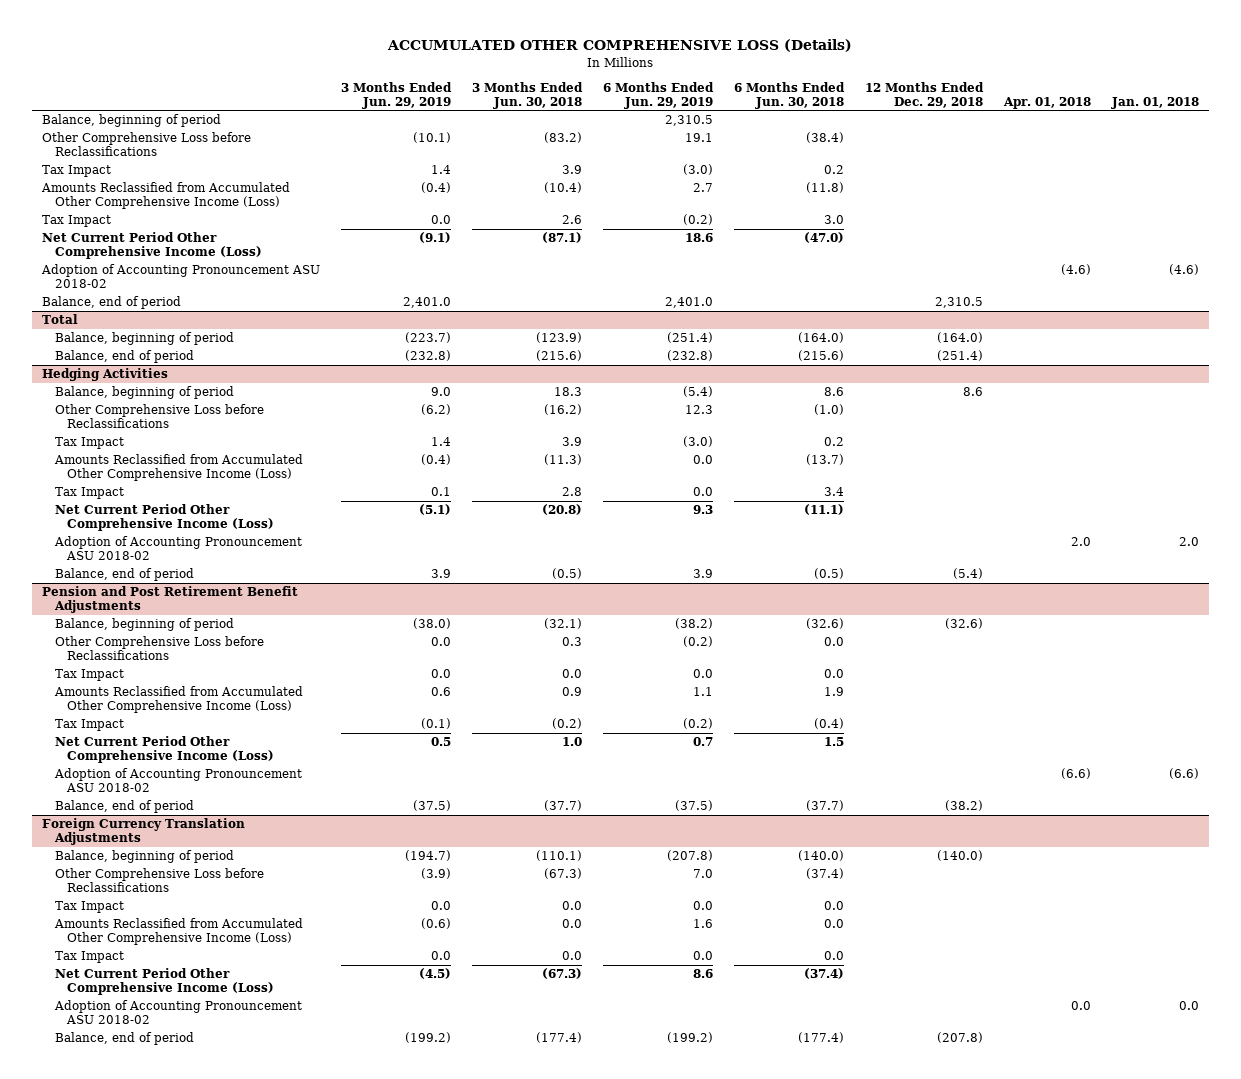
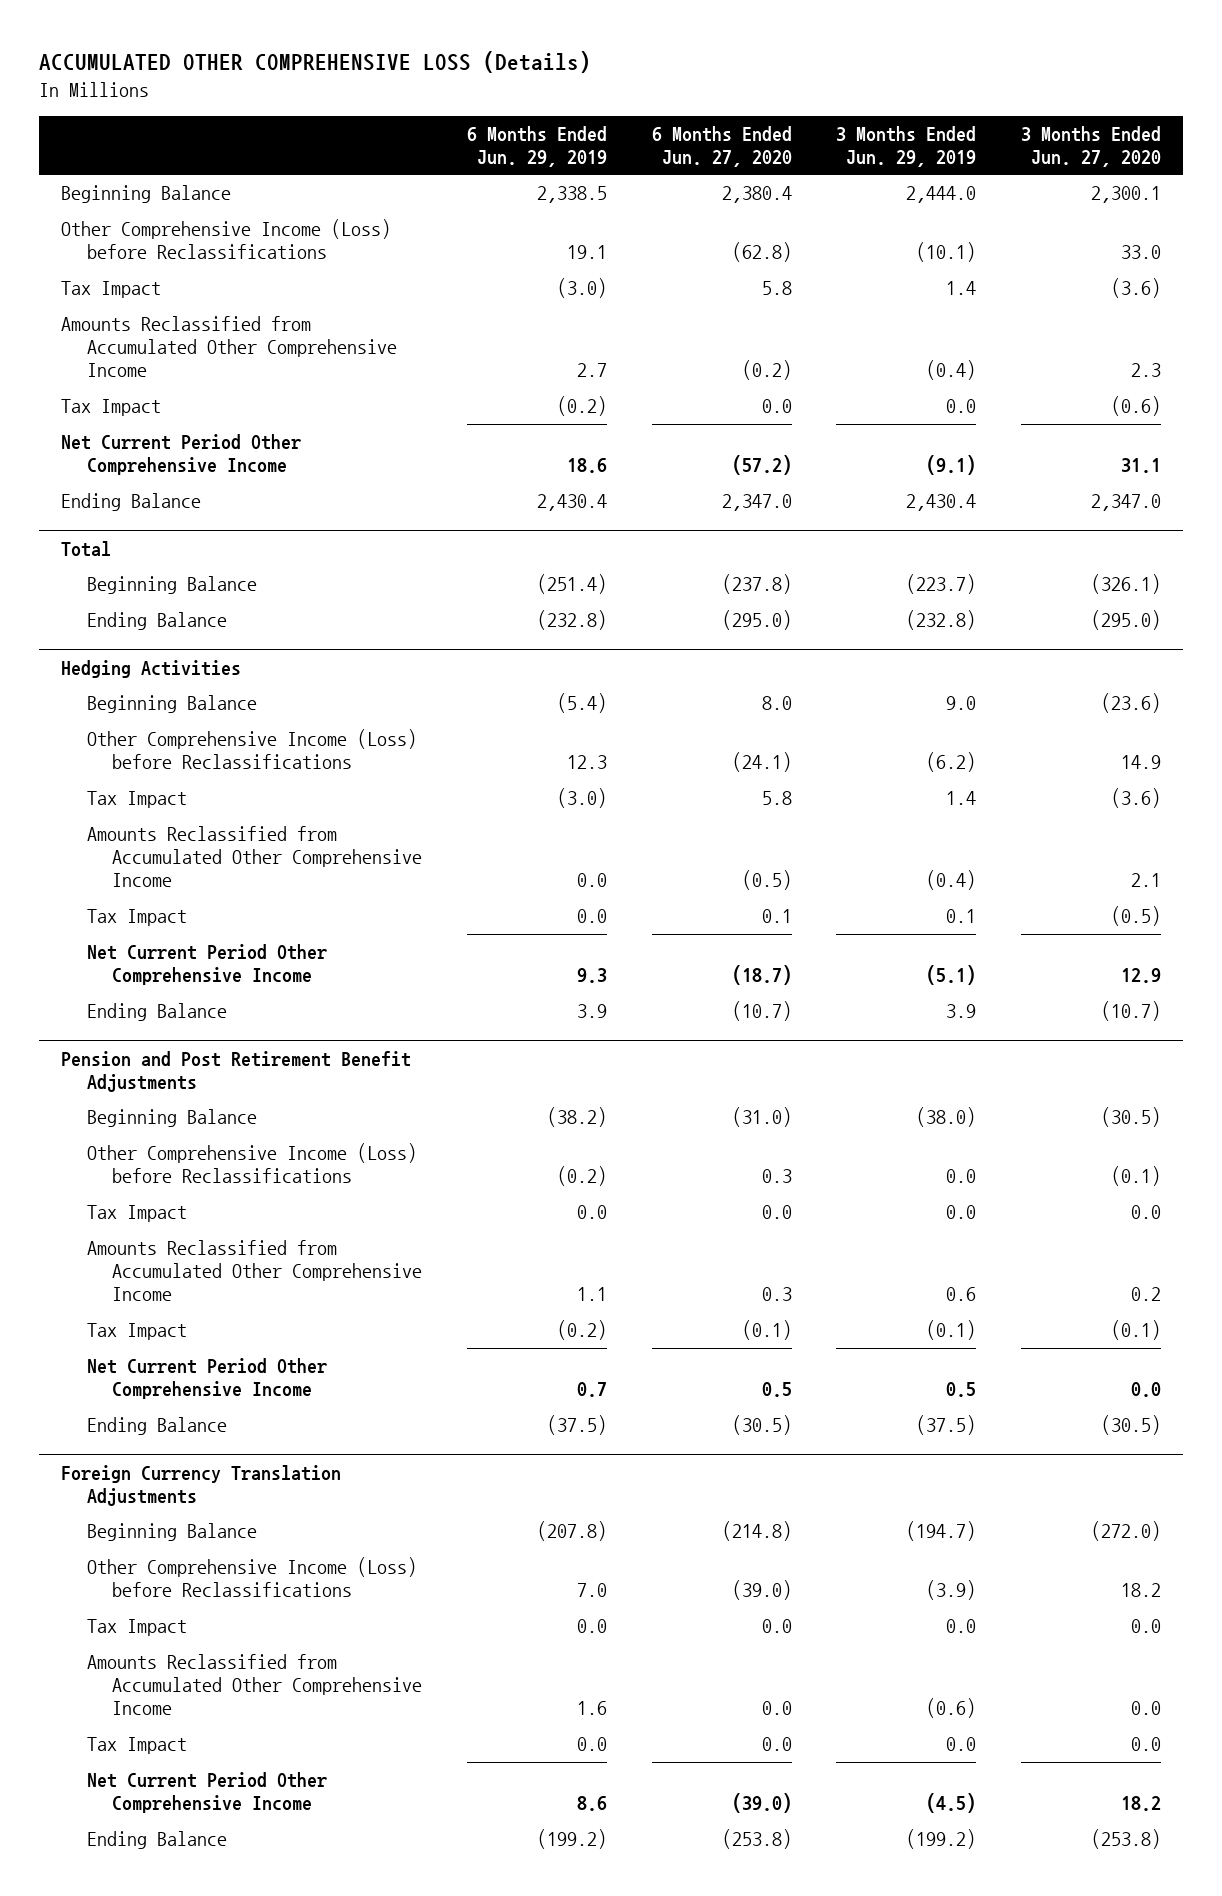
- | 3 Months Ended Jun. 29, 2019 | 3 Months Ended Jun. 30, 2018 | 6 Months Ended Jun. 29, 2019 | 6 Months Ended Jun. 30, 2018 | 12 Months Ended Dec. 29, 2018 | Apr. 01, 2018 | Jan. 01, 2018
+ | 6 Months Ended Jun. 29, 2019 | 6 Months Ended Jun. 27, 2020 | 3 Months Ended Jun. 29, 2019 | 3 Months Ended Jun. 27, 2020
- Balance, beginning of period | | | 2,310.5 | | | |
- Other Comprehensive Loss before Reclassifications | (10.1) | (83.2) | 19.1 | (38.4) | | |
+ Beginning Balance | 2,338.5 | 2,380.4 | 2,444.0 | 2,300.1
+ Other Comprehensive Income (Loss) before Reclassifications | 19.1 | (62.8) | (10.1) | 33.0
- Amounts Reclassified from Accumulated Other Comprehensive Income (Loss) | (0.4) | (10.4) | 2.7 | (11.8) | | |
+ Amounts Reclassified from Accumulated Other Comprehensive Income | 2.7 | (0.2) | (0.4) | 2.3
- Net Current Period Other Comprehensive Income (Loss) | (9.1) | (87.1) | 18.6 | (47.0) | | |
- Adoption of Accounting Pronouncement ASU 2018-02 | | | | | | (4.6) | (4.6)
- Balance, end of period | 2,401.0 | | 2,401.0 | | 2,310.5 | |
+ Net Current Period Other Comprehensive Income | 18.6 | (57.2) | (9.1) | 31.1
+ Ending Balance | 2,430.4 | 2,347.0 | 2,430.4 | 2,347.0
@ Total
- Balance, beginning of period | (223.7) | (123.9) | (251.4) | (164.0) | (164.0) | |
- Balance, end of period | (232.8) | (215.6) | (232.8) | (215.6) | (251.4) | |
+ Beginning Balance | (251.4) | (237.8) | (223.7) | (326.1)
+ Ending Balance | (232.8) | (295.0) | (232.8) | (295.0)
@ Hedging Activities
- Balance, beginning of period | 9.0 | 18.3 | (5.4) | 8.6 | 8.6 | |
- Other Comprehensive Loss before Reclassifications | (6.2) | (16.2) | 12.3 | (1.0) | | |
+ Beginning Balance | (5.4) | 8.0 | 9.0 | (23.6)
+ Other Comprehensive Income (Loss) before Reclassifications | 12.3 | (24.1) | (6.2) | 14.9
- Amounts Reclassified from Accumulated Other Comprehensive Income (Loss) | (0.4) | (11.3) | 0.0 | (13.7) | | |
+ Amounts Reclassified from Accumulated Other Comprehensive Income | 0.0 | (0.5) | (0.4) | 2.1
- Net Current Period Other Comprehensive Income (Loss) | (5.1) | (20.8) | 9.3 | (11.1) | | |
- Adoption of Accounting Pronouncement ASU 2018-02 | | | | | | 2.0 | 2.0
- Balance, end of period | 3.9 | (0.5) | 3.9 | (0.5) | (5.4) | |
+ Net Current Period Other Comprehensive Income | 9.3 | (18.7) | (5.1) | 12.9
+ Ending Balance | 3.9 | (10.7) | 3.9 | (10.7)
@ Pension and Post Retirement Benefit Adjustments
- Balance, beginning of period | (38.0) | (32.1) | (38.2) | (32.6) | (32.6) | |
- Other Comprehensive Loss before Reclassifications | 0.0 | 0.3 | (0.2) | 0.0 | | |
+ Beginning Balance | (38.2) | (31.0) | (38.0) | (30.5)
+ Other Comprehensive Income (Loss) before Reclassifications | (0.2) | 0.3 | 0.0 | (0.1)
- Amounts Reclassified from Accumulated Other Comprehensive Income (Loss) | 0.6 | 0.9 | 1.1 | 1.9 | | |
+ Amounts Reclassified from Accumulated Other Comprehensive Income | 1.1 | 0.3 | 0.6 | 0.2
- Net Current Period Other Comprehensive Income (Loss) | 0.5 | 1.0 | 0.7 | 1.5 | | |
- Adoption of Accounting Pronouncement ASU 2018-02 | | | | | | (6.6) | (6.6)
- Balance, end of period | (37.5) | (37.7) | (37.5) | (37.7) | (38.2) | |
+ Net Current Period Other Comprehensive Income | 0.7 | 0.5 | 0.5 | 0.0
+ Ending Balance | (37.5) | (30.5) | (37.5) | (30.5)
@ Foreign Currency Translation Adjustments
- Balance, beginning of period | (194.7) | (110.1) | (207.8) | (140.0) | (140.0) | |
- Other Comprehensive Loss before Reclassifications | (3.9) | (67.3) | 7.0 | (37.4) | | |
+ Beginning Balance | (207.8) | (214.8) | (194.7) | (272.0)
+ Other Comprehensive Income (Loss) before Reclassifications | 7.0 | (39.0) | (3.9) | 18.2
- Amounts Reclassified from Accumulated Other Comprehensive Income (Loss) | (0.6) | 0.0 | 1.6 | 0.0 | | |
+ Amounts Reclassified from Accumulated Other Comprehensive Income | 1.6 | 0.0 | (0.6) | 0.0
- Net Current Period Other Comprehensive Income (Loss) | (4.5) | (67.3) | 8.6 | (37.4) | | |
- Adoption of Accounting Pronouncement ASU 2018-02 | | | | | | 0.0 | 0.0
- Balance, end of period | (199.2) | (177.4) | (199.2) | (177.4) | (207.8) | |
+ Net Current Period Other Comprehensive Income | 8.6 | (39.0) | (4.5) | 18.2
+ Ending Balance | (199.2) | (253.8) | (199.2) | (253.8)

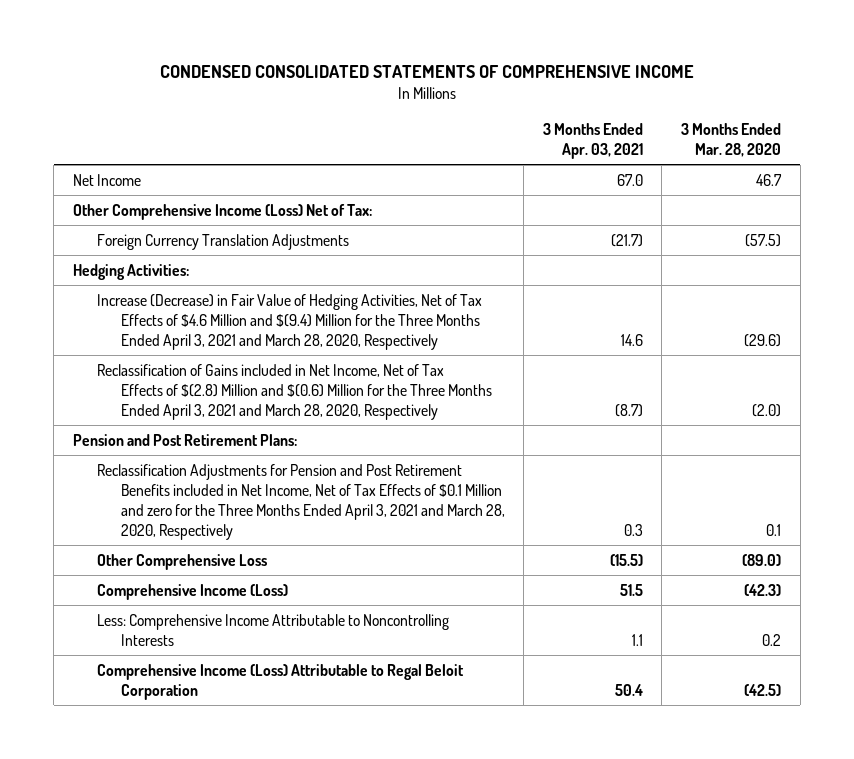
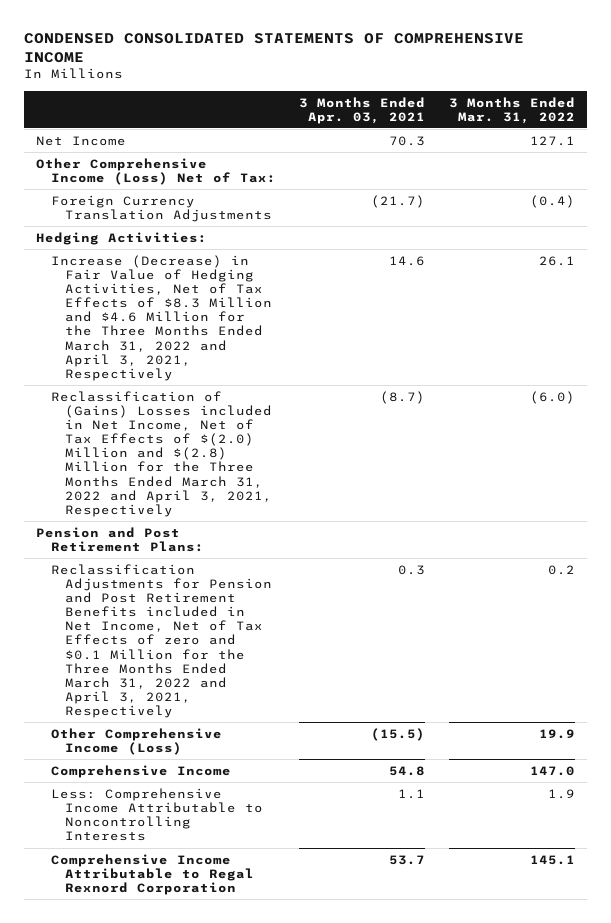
- | 3 Months Ended Apr. 03, 2021 | 3 Months Ended Mar. 28, 2020
+ | 3 Months Ended Apr. 03, 2021 | 3 Months Ended Mar. 31, 2022
- Net Income | 67.0 | 46.7
+ Net Income | 70.3 | 127.1
- Increase (Decrease) in Fair Value of Hedging Activities, Net of Tax Effects of $4.6 Million and $(9.4) Million for the Three Months Ended April 3, 2021 and March 28, 2020, Respectively | 14.6 | (29.6)
- Reclassification of Gains included in Net Income, Net of Tax Effects of $(2.8) Million and $(0.6) Million for the Three Months Ended April 3, 2021 and March 28, 2020, Respectively | (8.7) | (2.0)
+ Increase (Decrease) in Fair Value of Hedging Activities, Net of Tax Effects of $8.3 Million and $4.6 Million for the Three Months Ended March 31, 2022 and April 3, 2021, Respectively | 14.6 | 26.1
+ Reclassification of (Gains) Losses included in Net Income, Net of Tax Effects of $(2.0) Million and $(2.8) Million for the Three Months Ended March 31, 2022 and April 3, 2021, Respectively | (8.7) | (6.0)
- Reclassification Adjustments for Pension and Post Retirement Benefits included in Net Income, Net of Tax Effects of $0.1 Million and zero for the Three Months Ended April 3, 2021 and March 28, 2020, Respectively | 0.3 | 0.1
- Other Comprehensive Loss | (15.5) | (89.0)
- Comprehensive Income (Loss) | 51.5 | (42.3)
+ Reclassification Adjustments for Pension and Post Retirement Benefits included in Net Income, Net of Tax Effects of zero and $0.1 Million for the Three Months Ended March 31, 2022 and April 3, 2021, Respectively | 0.3 | 0.2
+ Other Comprehensive Income (Loss) | (15.5) | 19.9
+ Comprehensive Income | 54.8 | 147.0
- Comprehensive Income (Loss) Attributable to Regal Beloit Corporation | 50.4 | (42.5)
+ Comprehensive Income Attributable to Regal Rexnord Corporation | 53.7 | 145.1

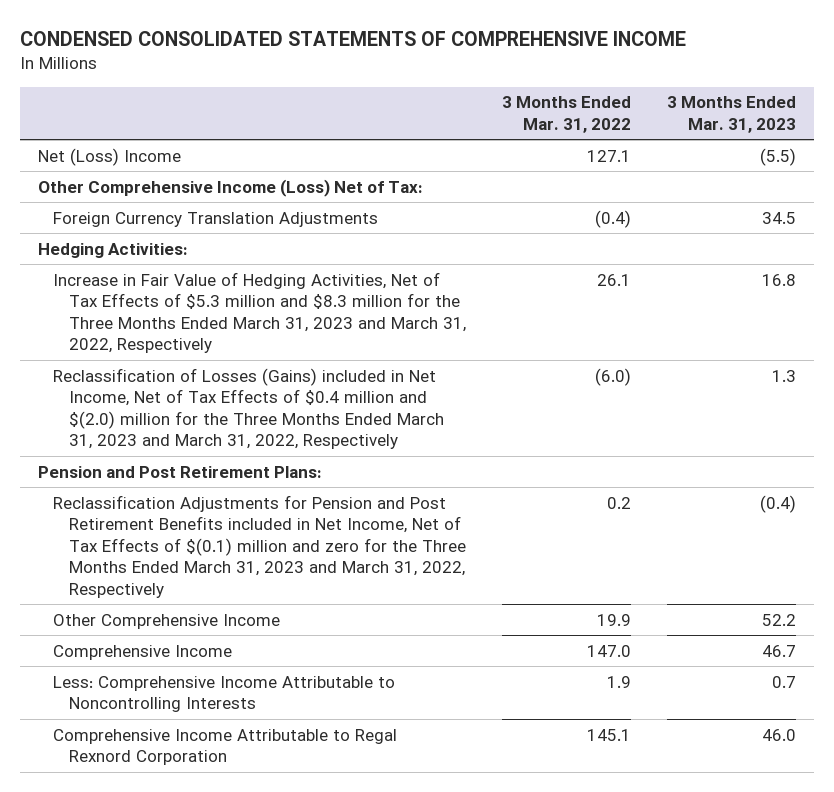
- | 3 Months Ended Apr. 03, 2021 | 3 Months Ended Mar. 31, 2022
+ | 3 Months Ended Mar. 31, 2022 | 3 Months Ended Mar. 31, 2023
- Net Income | 70.3 | 127.1
+ Net (Loss) Income | 127.1 | (5.5)
- Increase (Decrease) in Fair Value of Hedging Activities, Net of Tax Effects of $8.3 Million and $4.6 Million for the Three Months Ended March 31, 2022 and April 3, 2021, Respectively | 14.6 | 26.1
- Reclassification of (Gains) Losses included in Net Income, Net of Tax Effects of $(2.0) Million and $(2.8) Million for the Three Months Ended March 31, 2022 and April 3, 2021, Respectively | (8.7) | (6.0)
+ Increase in Fair Value of Hedging Activities, Net of Tax Effects of $5.3 million and $8.3 million for the Three Months Ended March 31, 2023 and March 31, 2022, Respectively | 26.1 | 16.8
+ Reclassification of Losses (Gains) included in Net Income, Net of Tax Effects of $0.4 million and $(2.0) million for the Three Months Ended March 31, 2023 and March 31, 2022, Respectively | (6.0) | 1.3
- Reclassification Adjustments for Pension and Post Retirement Benefits included in Net Income, Net of Tax Effects of zero and $0.1 Million for the Three Months Ended March 31, 2022 and April 3, 2021, Respectively | 0.3 | 0.2
- Other Comprehensive Income (Loss) | (15.5) | 19.9
+ Reclassification Adjustments for Pension and Post Retirement Benefits included in Net Income, Net of Tax Effects of $(0.1) million and zero for the Three Months Ended March 31, 2023 and March 31, 2022, Respectively | 0.2 | (0.4)
+ Other Comprehensive Income | 19.9 | 52.2

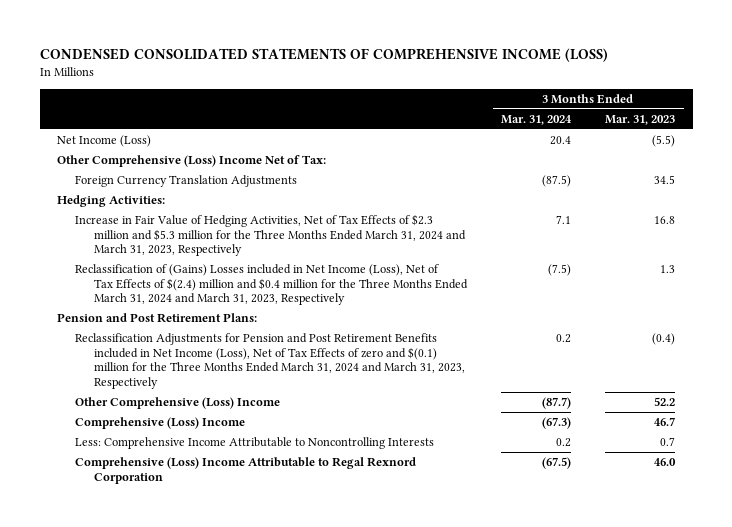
- CONDENSED CONSOLIDATED STATEMENTS OF COMPREHENSIVE INCOME
+ CONDENSED CONSOLIDATED STATEMENTS OF COMPREHENSIVE INCOME (LOSS)
- | 3 Months Ended Mar. 31, 2022 | 3 Months Ended Mar. 31, 2023
+ | 3 Months Ended Mar. 31, 2024 | 3 Months Ended Mar. 31, 2023
- Net (Loss) Income | 127.1 | (5.5)
- Other Comprehensive Income (Loss) Net of Tax:
+ Net Income (Loss) | 20.4 | (5.5)
+ Other Comprehensive (Loss) Income Net of Tax:
- Increase in Fair Value of Hedging Activities, Net of Tax Effects of $5.3 million and $8.3 million for the Three Months Ended March 31, 2023 and March 31, 2022, Respectively | 26.1 | 16.8
- Reclassification of Losses (Gains) included in Net Income, Net of Tax Effects of $0.4 million and $(2.0) million for the Three Months Ended March 31, 2023 and March 31, 2022, Respectively | (6.0) | 1.3
+ Increase in Fair Value of Hedging Activities, Net of Tax Effects of $2.3 million and $5.3 million for the Three Months Ended March 31, 2024 and March 31, 2023, Respectively | 7.1 | 16.8
+ Reclassification of (Gains) Losses included in Net Income (Loss), Net of Tax Effects of $(2.4) million and $0.4 million for the Three Months Ended March 31, 2024 and March 31, 2023, Respectively | (7.5) | 1.3
- Reclassification Adjustments for Pension and Post Retirement Benefits included in Net Income, Net of Tax Effects of $(0.1) million and zero for the Three Months Ended March 31, 2023 and March 31, 2022, Respectively | 0.2 | (0.4)
- Other Comprehensive Income | 19.9 | 52.2
- Comprehensive Income | 147.0 | 46.7
+ Reclassification Adjustments for Pension and Post Retirement Benefits included in Net Income (Loss), Net of Tax Effects of zero and $(0.1) million for the Three Months Ended March 31, 2024 and March 31, 2023, Respectively | 0.2 | (0.4)
+ Other Comprehensive (Loss) Income | (87.7) | 52.2
+ Comprehensive (Loss) Income | (67.3) | 46.7
- Comprehensive Income Attributable to Regal Rexnord Corporation | 145.1 | 46.0
+ Comprehensive (Loss) Income Attributable to Regal Rexnord Corporation | (67.5) | 46.0

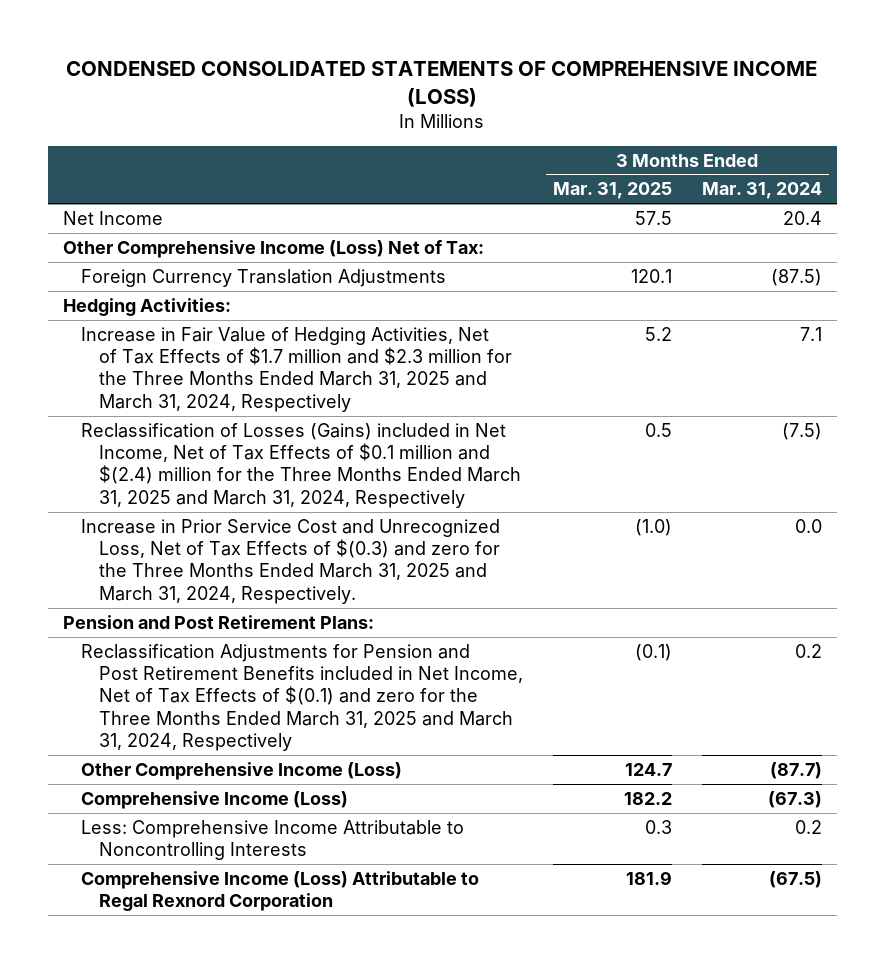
- | 3 Months Ended Mar. 31, 2024 | 3 Months Ended Mar. 31, 2023
+ | 3 Months Ended Mar. 31, 2025 | 3 Months Ended Mar. 31, 2024
- Net Income (Loss) | 20.4 | (5.5)
- Other Comprehensive (Loss) Income Net of Tax:
+ Net Income | 57.5 | 20.4
+ Other Comprehensive Income (Loss) Net of Tax:
- Increase in Fair Value of Hedging Activities, Net of Tax Effects of $2.3 million and $5.3 million for the Three Months Ended March 31, 2024 and March 31, 2023, Respectively | 7.1 | 16.8
- Reclassification of (Gains) Losses included in Net Income (Loss), Net of Tax Effects of $(2.4) million and $0.4 million for the Three Months Ended March 31, 2024 and March 31, 2023, Respectively | (7.5) | 1.3
+ Increase in Fair Value of Hedging Activities, Net of Tax Effects of $1.7 million and $2.3 million for the Three Months Ended March 31, 2025 and March 31, 2024, Respectively | 5.2 | 7.1
+ Reclassification of Losses (Gains) included in Net Income, Net of Tax Effects of $0.1 million and $(2.4) million for the Three Months Ended March 31, 2025 and March 31, 2024, Respectively | 0.5 | (7.5)
+ Increase in Prior Service Cost and Unrecognized Loss, Net of Tax Effects of $(0.3) and zero for the Three Months Ended March 31, 2025 and March 31, 2024, Respectively. | (1.0) | 0.0
- Reclassification Adjustments for Pension and Post Retirement Benefits included in Net Income (Loss), Net of Tax Effects of zero and $(0.1) million for the Three Months Ended March 31, 2024 and March 31, 2023, Respectively | 0.2 | (0.4)
- Other Comprehensive (Loss) Income | (87.7) | 52.2
- Comprehensive (Loss) Income | (67.3) | 46.7
+ Reclassification Adjustments for Pension and Post Retirement Benefits included in Net Income, Net of Tax Effects of $(0.1) and zero for the Three Months Ended March 31, 2025 and March 31, 2024, Respectively | (0.1) | 0.2
+ Other Comprehensive Income (Loss) | 124.7 | (87.7)
+ Comprehensive Income (Loss) | 182.2 | (67.3)
- Comprehensive (Loss) Income Attributable to Regal Rexnord Corporation | (67.5) | 46.0
+ Comprehensive Income (Loss) Attributable to Regal Rexnord Corporation | 181.9 | (67.5)

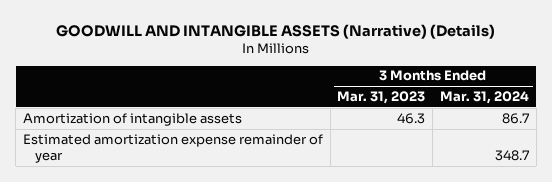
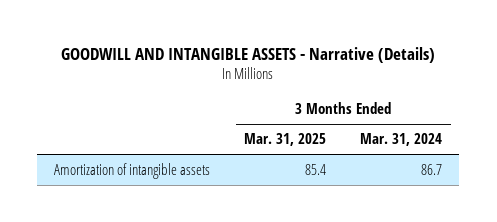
- GOODWILL AND INTANGIBLE ASSETS (Narrative) (Details)
+ GOODWILL AND INTANGIBLE ASSETS - Narrative (Details)
- | 3 Months Ended Mar. 31, 2023 | 3 Months Ended Mar. 31, 2024
+ | 3 Months Ended Mar. 31, 2025 | 3 Months Ended Mar. 31, 2024
- Estimated amortization expense remainder of year | | 348.7

